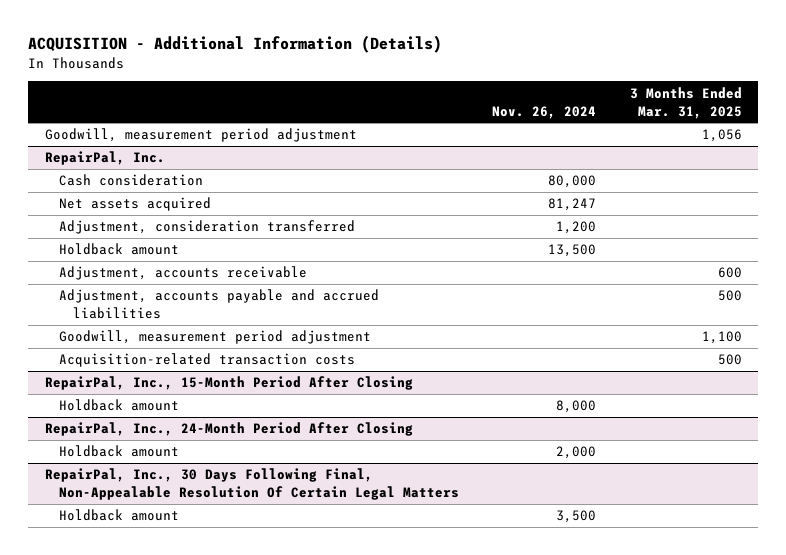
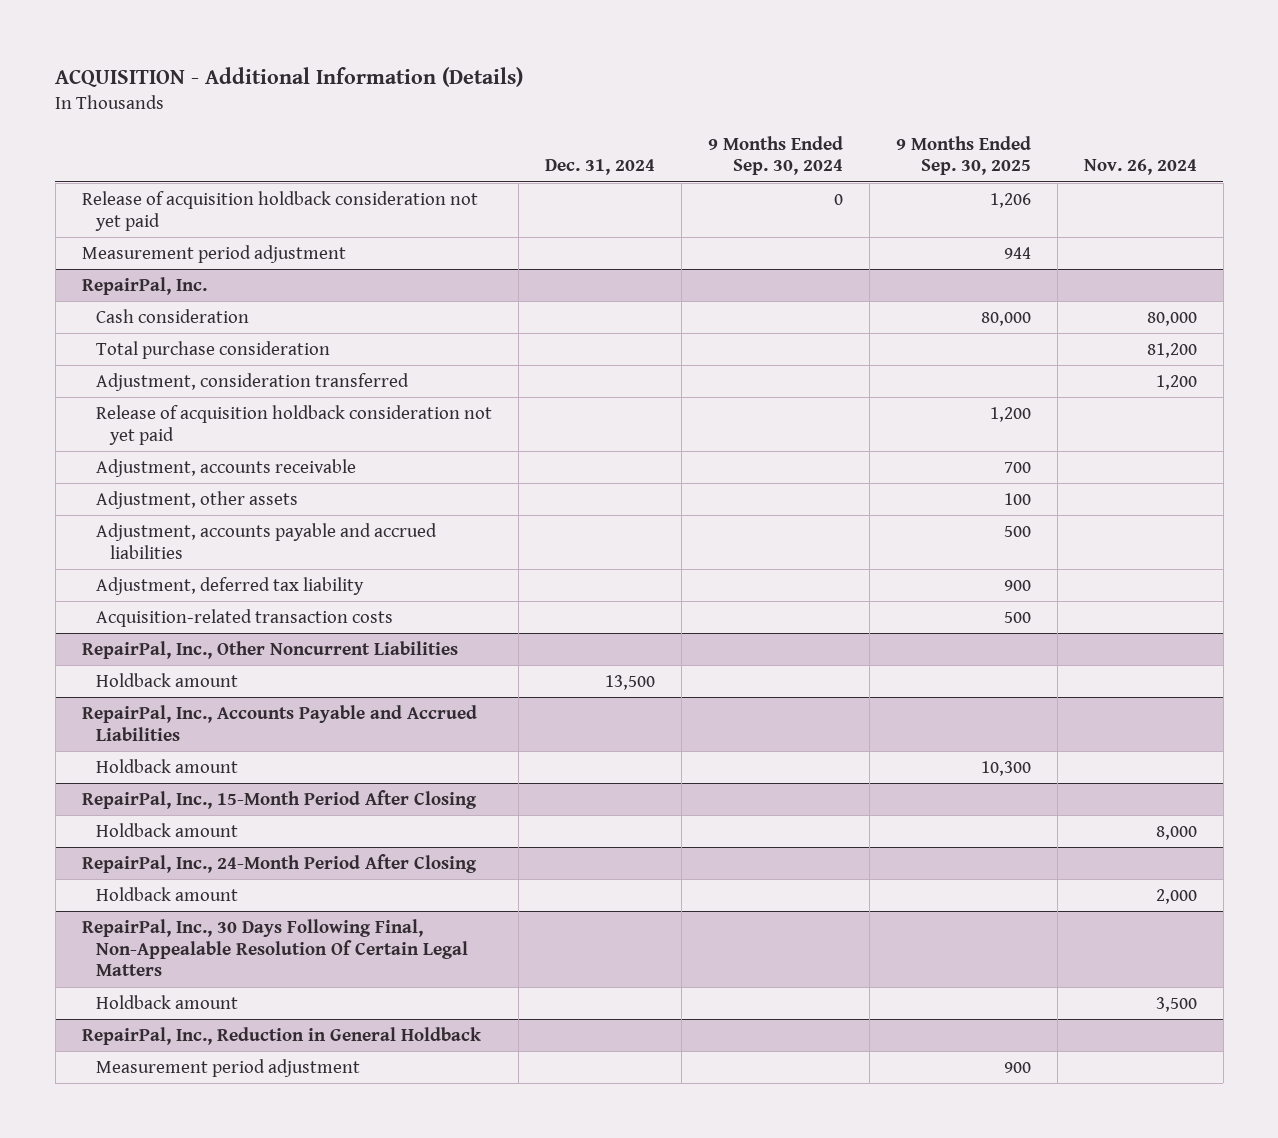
- | Nov. 26, 2024 | 3 Months Ended Mar. 31, 2025
+ | Dec. 31, 2024 | 9 Months Ended Sep. 30, 2024 | 9 Months Ended Sep. 30, 2025 | Nov. 26, 2024
- Goodwill, measurement period adjustment | | 1,056
+ Release of acquisition holdback consideration not yet paid | | 0 | 1,206 |
+ Measurement period adjustment | | | 944 |
@ RepairPal, Inc.
- Net assets acquired | 81,247 |
+ Total purchase consideration | | | | 81,200
- Holdback amount | 13,500 |
+ Release of acquisition holdback consideration not yet paid | | | 1,200 |
+ Adjustment, other assets | | | 100 |
- Goodwill, measurement period adjustment | | 1,100
+ Adjustment, deferred tax liability | | | 900 |
+ RepairPal, Inc., Other Noncurrent Liabilities
+ Holdback amount | 13,500 | | |
+ RepairPal, Inc., Accounts Payable and Accrued Liabilities
+ Holdback amount | | | 10,300 |
+ RepairPal, Inc., Reduction in General Holdback
+ Measurement period adjustment | | | 900 |

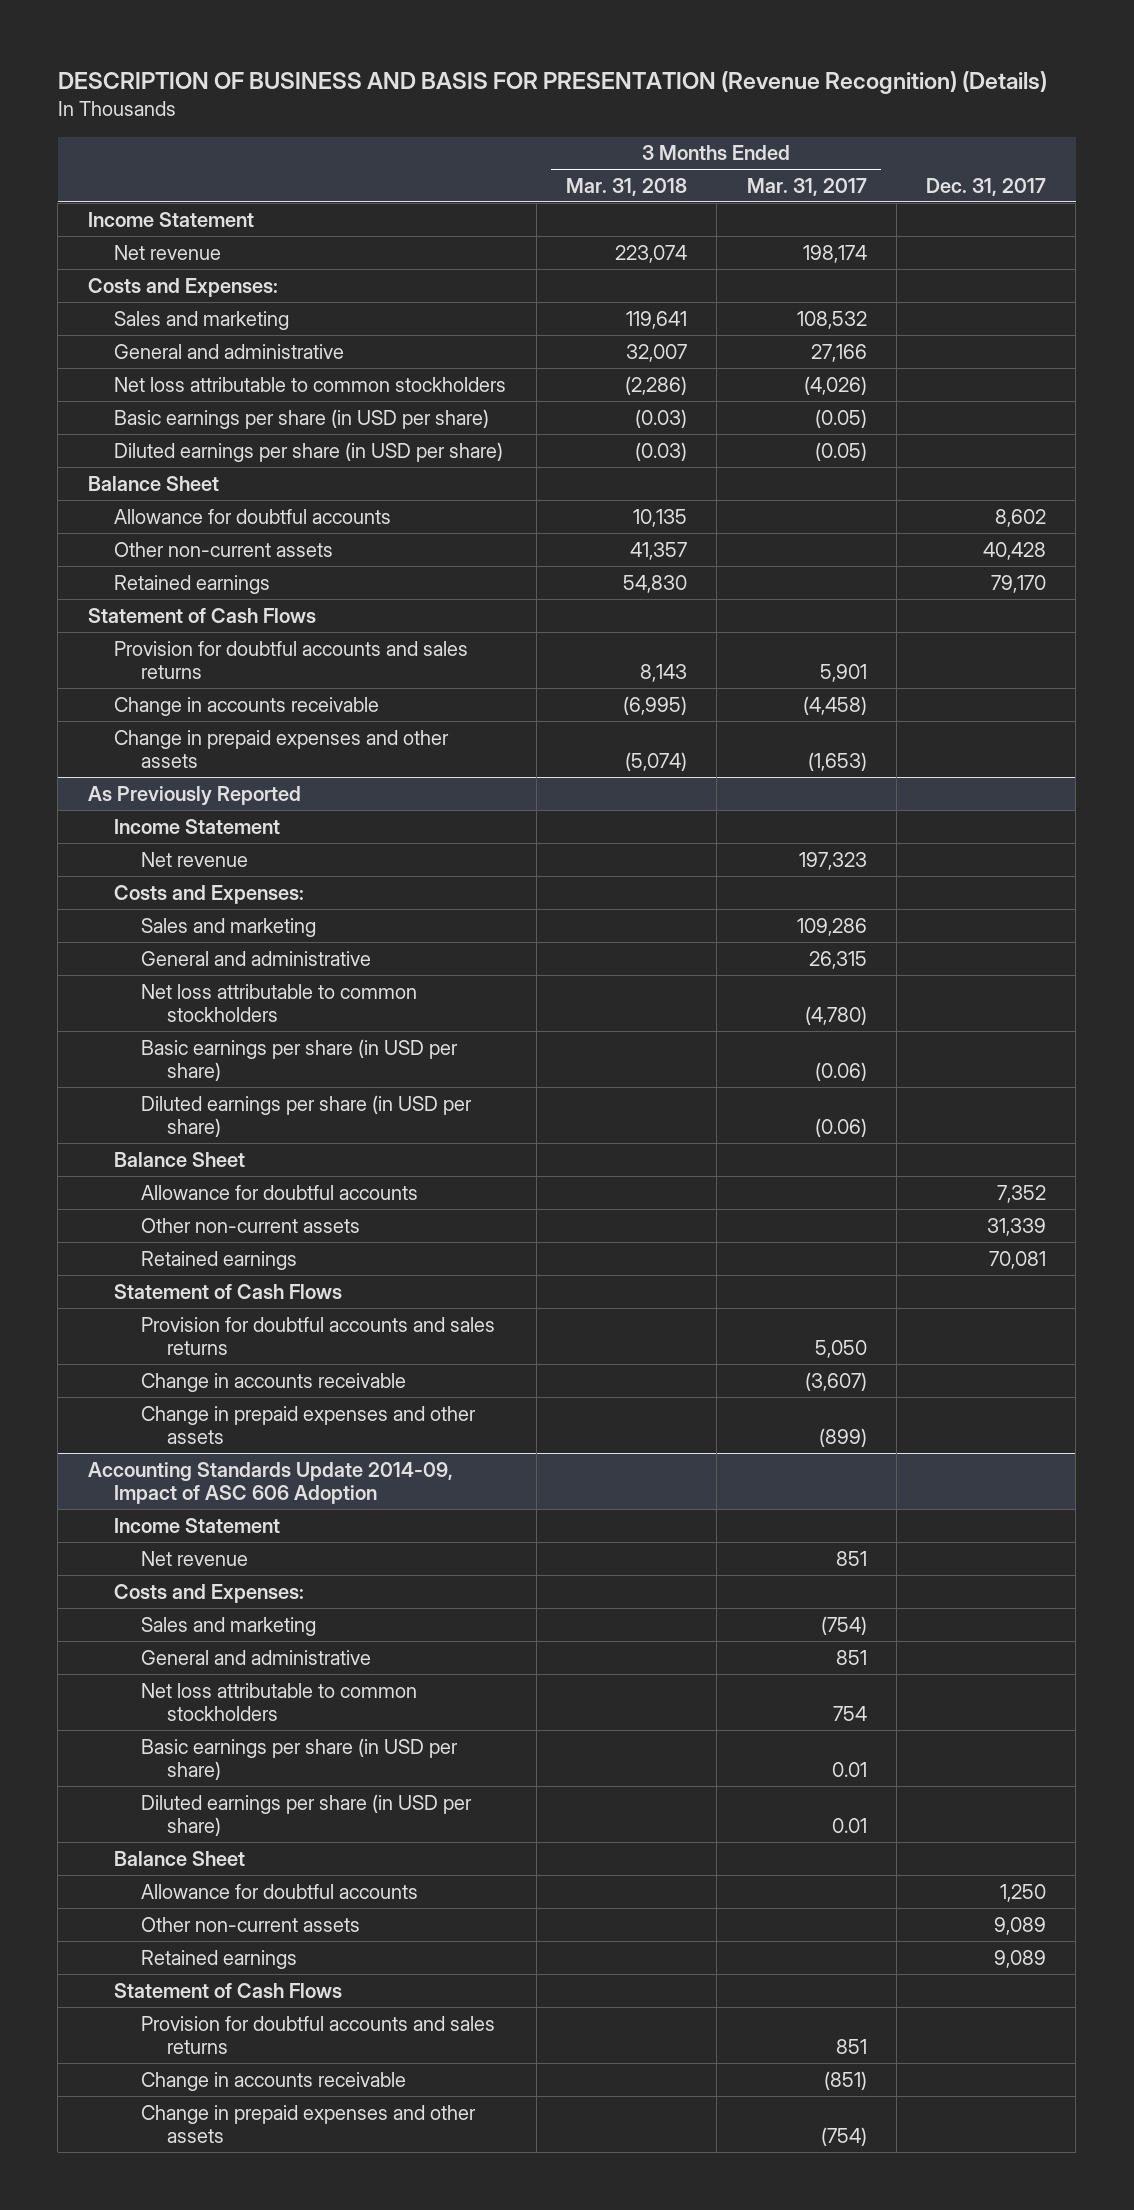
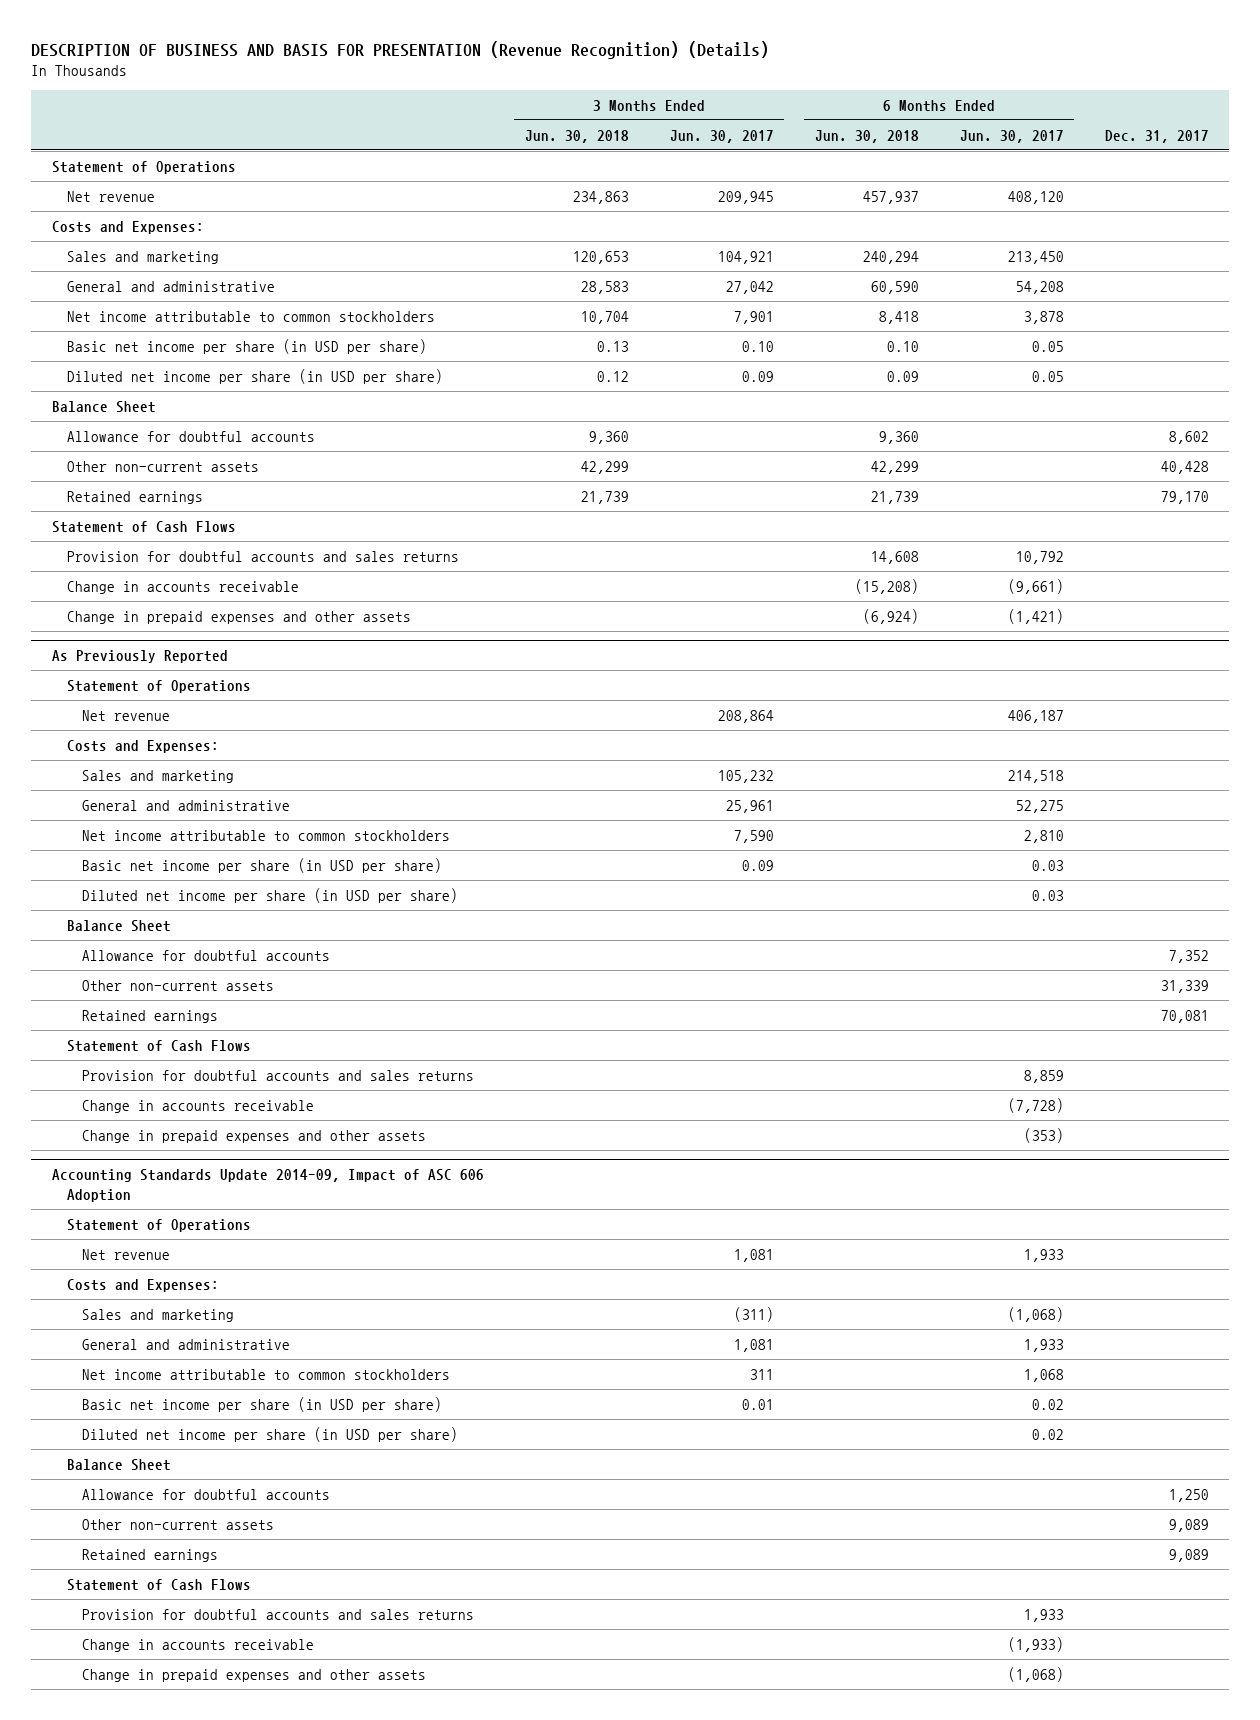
- | 3 Months Ended Mar. 31, 2018 | 3 Months Ended Mar. 31, 2017 | Dec. 31, 2017
+ | 3 Months Ended Jun. 30, 2018 | 3 Months Ended Jun. 30, 2017 | 6 Months Ended Jun. 30, 2018 | 6 Months Ended Jun. 30, 2017 | Dec. 31, 2017
- Income Statement
+ Statement of Operations
- Net loss attributable to common stockholders | (2,286) | (4,026) |
- Basic earnings per share (in USD per share) | (0.03) | (0.05) |
- Diluted earnings per share (in USD per share) | (0.03) | (0.05) |
+ Net income attributable to common stockholders | 10,704 | 7,901 | 8,418 | 3,878 |
+ Basic net income per share (in USD per share) | 0.13 | 0.10 | 0.10 | 0.05 |
+ Diluted net income per share (in USD per share) | 0.12 | 0.09 | 0.09 | 0.05 |
@ As Previously Reported
- Income Statement
+ Statement of Operations
- Net loss attributable to common stockholders | | (4,780) |
- Basic earnings per share (in USD per share) | | (0.06) |
- Diluted earnings per share (in USD per share) | | (0.06) |
+ Net income attributable to common stockholders | | 7,590 | | 2,810 |
+ Basic net income per share (in USD per share) | | 0.09 | | 0.03 |
+ Diluted net income per share (in USD per share) | | | | 0.03 |
@ Accounting Standards Update 2014-09, Impact of ASC 606 Adoption
- Income Statement
+ Statement of Operations
- Net loss attributable to common stockholders | | 754 |
- Basic earnings per share (in USD per share) | | 0.01 |
- Diluted earnings per share (in USD per share) | | 0.01 |
+ Net income attributable to common stockholders | | 311 | | 1,068 |
+ Basic net income per share (in USD per share) | | 0.01 | | 0.02 |
+ Diluted net income per share (in USD per share) | | | | 0.02 |

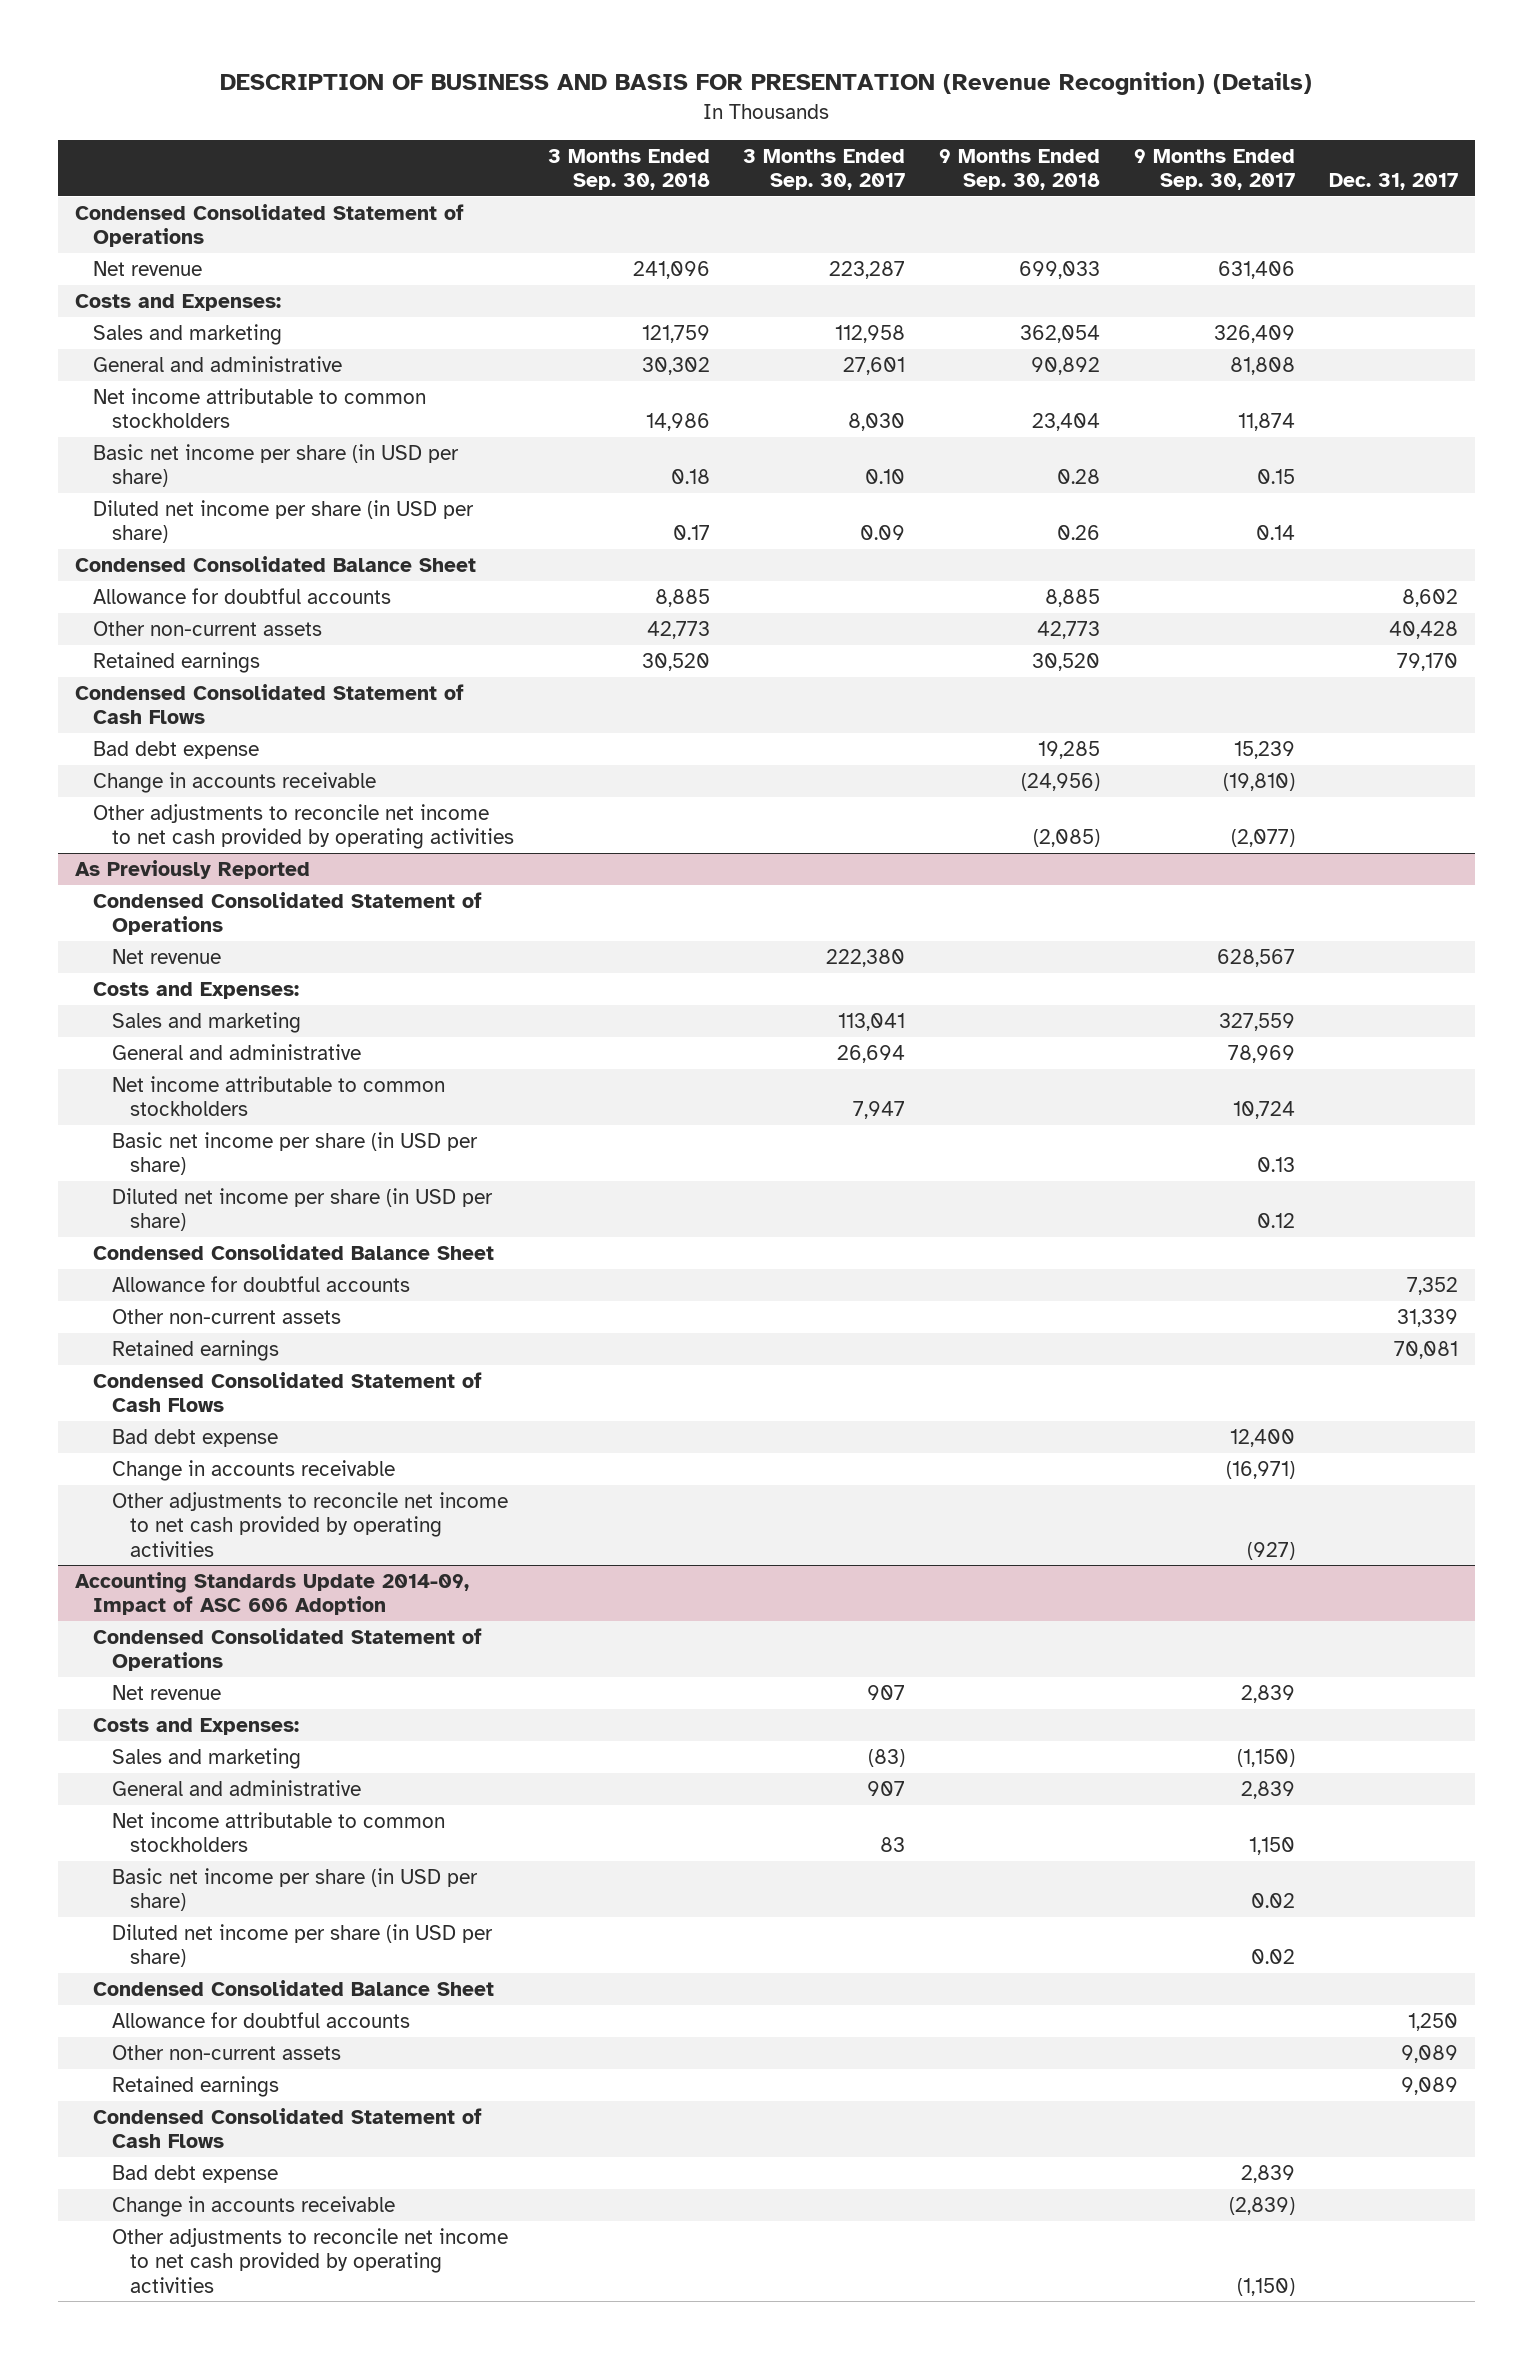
- | 3 Months Ended Jun. 30, 2018 | 3 Months Ended Jun. 30, 2017 | 6 Months Ended Jun. 30, 2018 | 6 Months Ended Jun. 30, 2017 | Dec. 31, 2017
+ | 3 Months Ended Sep. 30, 2018 | 3 Months Ended Sep. 30, 2017 | 9 Months Ended Sep. 30, 2018 | 9 Months Ended Sep. 30, 2017 | Dec. 31, 2017
- Statement of Operations
+ Condensed Consolidated Statement of Operations
- Balance Sheet
+ Condensed Consolidated Balance Sheet
- Statement of Cash Flows
- Provision for doubtful accounts and sales returns | | | 14,608 | 10,792 |
+ Condensed Consolidated Statement of Cash Flows
+ Bad debt expense | | | 19,285 | 15,239 |
- Change in prepaid expenses and other assets | | | (6,924) | (1,421) |
+ Other adjustments to reconcile net income to net cash provided by operating activities | | | (2,085) | (2,077) |
@ As Previously Reported
- Statement of Operations
+ Condensed Consolidated Statement of Operations
- Balance Sheet
+ Condensed Consolidated Balance Sheet
- Statement of Cash Flows
- Provision for doubtful accounts and sales returns | | | | 8,859 |
+ Condensed Consolidated Statement of Cash Flows
+ Bad debt expense | | | | 12,400 |
- Change in prepaid expenses and other assets | | | | (353) |
+ Other adjustments to reconcile net income to net cash provided by operating activities | | | | (927) |
@ Accounting Standards Update 2014-09, Impact of ASC 606 Adoption
- Statement of Operations
+ Condensed Consolidated Statement of Operations
- Balance Sheet
+ Condensed Consolidated Balance Sheet
- Statement of Cash Flows
- Provision for doubtful accounts and sales returns | | | | 1,933 |
+ Condensed Consolidated Statement of Cash Flows
+ Bad debt expense | | | | 2,839 |
- Change in prepaid expenses and other assets | | | | (1,068) |
+ Other adjustments to reconcile net income to net cash provided by operating activities | | | | (1,150) |

